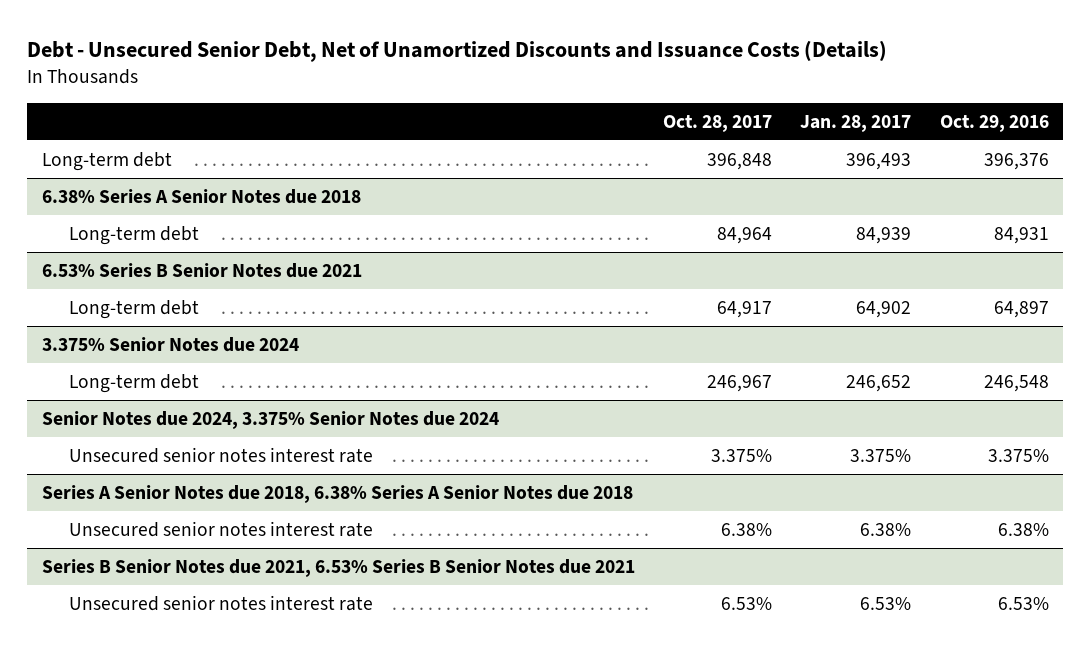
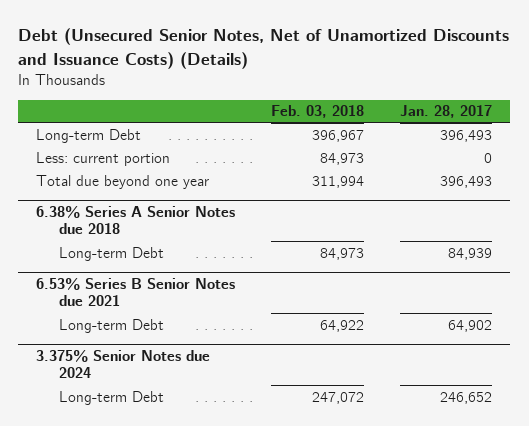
- Debt - Unsecured Senior Debt, Net of Unamortized Discounts and Issuance Costs (Details)
+ Debt (Unsecured Senior Notes, Net of Unamortized Discounts and Issuance Costs) (Details)
- | Oct. 28, 2017 | Jan. 28, 2017 | Oct. 29, 2016
+ | Feb. 03, 2018 | Jan. 28, 2017
- Long-term debt | 396,848 | 396,493 | 396,376
+ Long-term Debt | 396,967 | 396,493
+ Less: current portion | 84,973 | 0
+ Total due beyond one year | 311,994 | 396,493
@ 6.38% Series A Senior Notes due 2018
- Long-term debt | 84,964 | 84,939 | 84,931
+ Long-term Debt | 84,973 | 84,939
@ 6.53% Series B Senior Notes due 2021
- Long-term debt | 64,917 | 64,902 | 64,897
+ Long-term Debt | 64,922 | 64,902
@ 3.375% Senior Notes due 2024
- Long-term debt | 246,967 | 246,652 | 246,548
- Senior Notes due 2024, 3.375% Senior Notes due 2024
- Unsecured senior notes interest rate | 3.375% | 3.375% | 3.375%
- Series A Senior Notes due 2018, 6.38% Series A Senior Notes due 2018
- Unsecured senior notes interest rate | 6.38% | 6.38% | 6.38%
- Series B Senior Notes due 2021, 6.53% Series B Senior Notes due 2021
- Unsecured senior notes interest rate | 6.53% | 6.53% | 6.53%
@ 3.375% Senior Notes due 2024
+ Long-term Debt | 247,072 | 246,652

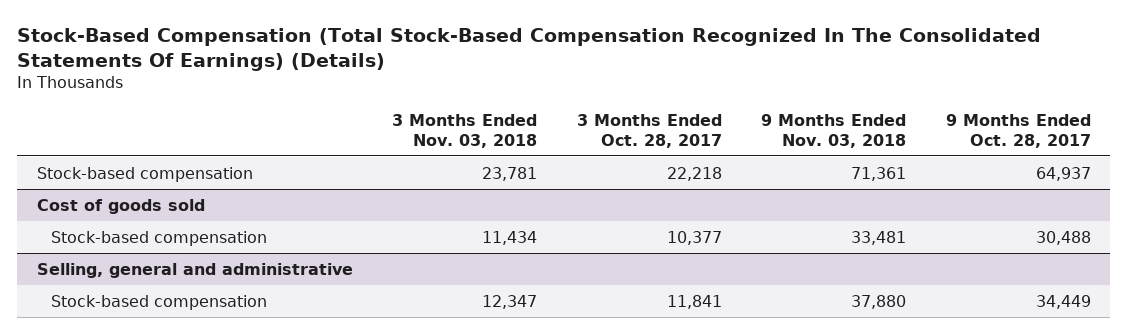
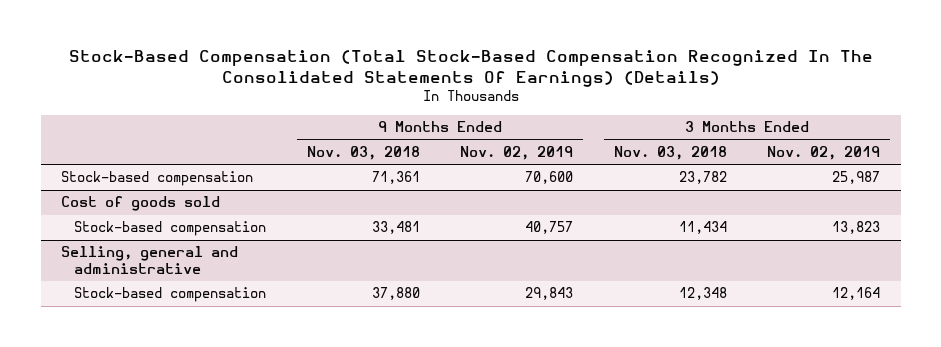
- | 3 Months Ended Nov. 03, 2018 | 3 Months Ended Oct. 28, 2017 | 9 Months Ended Nov. 03, 2018 | 9 Months Ended Oct. 28, 2017
+ | 9 Months Ended Nov. 03, 2018 | 9 Months Ended Nov. 02, 2019 | 3 Months Ended Nov. 03, 2018 | 3 Months Ended Nov. 02, 2019
- Stock-based compensation | 23,781 | 22,218 | 71,361 | 64,937
+ Stock-based compensation | 71,361 | 70,600 | 23,782 | 25,987
@ Selling, general and administrative
- Stock-based compensation | 12,347 | 11,841 | 37,880 | 34,449
+ Stock-based compensation | 37,880 | 29,843 | 12,348 | 12,164

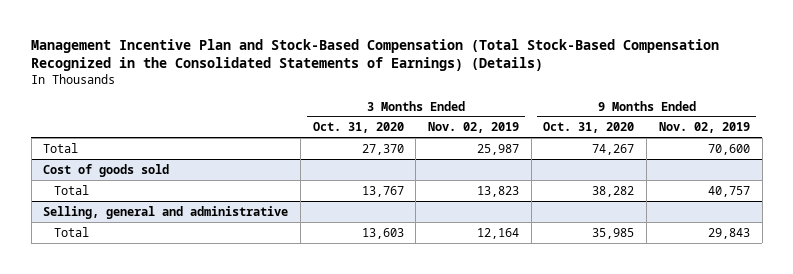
- Stock-Based Compensation (Total Stock-Based Compensation Recognized In The Consolidated Statements Of Earnings) (Details)
+ Management Incentive Plan and Stock-Based Compensation (Total Stock-Based Compensation Recognized in the Consolidated Statements of Earnings) (Details)
- | 9 Months Ended Nov. 03, 2018 | 9 Months Ended Nov. 02, 2019 | 3 Months Ended Nov. 03, 2018 | 3 Months Ended Nov. 02, 2019
+ | 3 Months Ended Oct. 31, 2020 | 3 Months Ended Nov. 02, 2019 | 9 Months Ended Oct. 31, 2020 | 9 Months Ended Nov. 02, 2019
- Stock-based compensation | 71,361 | 70,600 | 23,782 | 25,987
+ Total | 27,370 | 25,987 | 74,267 | 70,600
@ Cost of goods sold
- Stock-based compensation | 33,481 | 40,757 | 11,434 | 13,823
+ Total | 13,767 | 13,823 | 38,282 | 40,757
@ Selling, general and administrative
- Stock-based compensation | 37,880 | 29,843 | 12,348 | 12,164
+ Total | 13,603 | 12,164 | 35,985 | 29,843

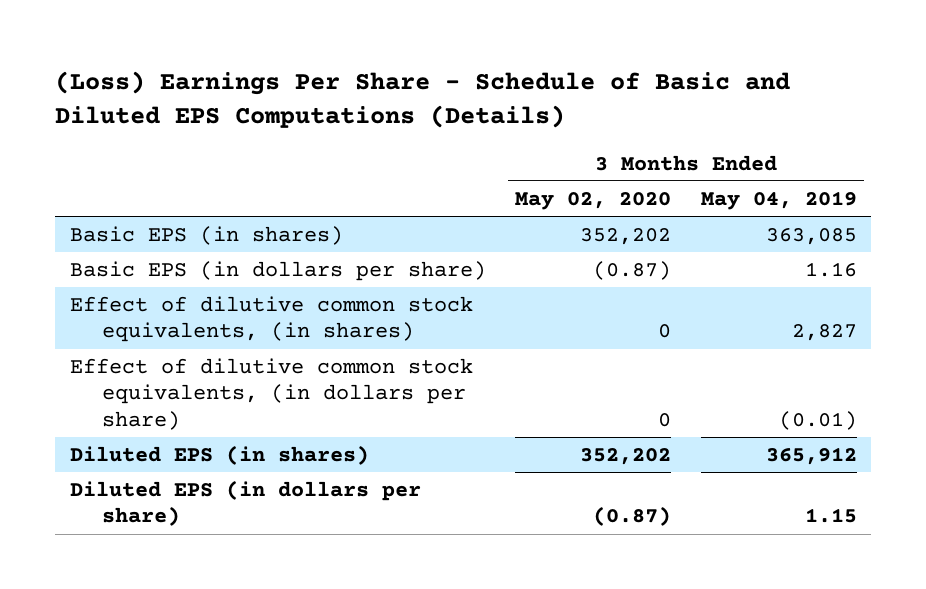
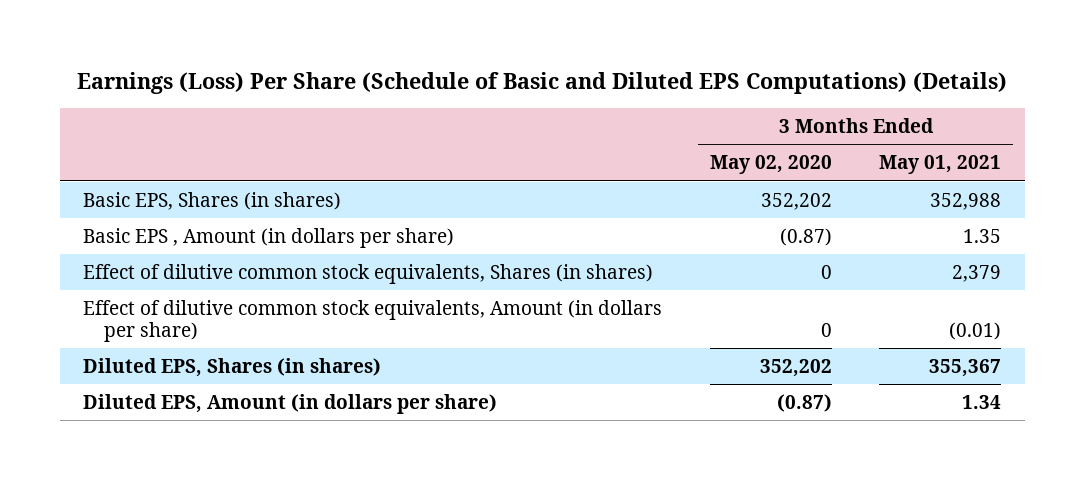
- (Loss) Earnings Per Share - Schedule of Basic and Diluted EPS Computations (Details)
+ Earnings (Loss) Per Share (Schedule of Basic and Diluted EPS Computations) (Details)
- | 3 Months Ended May 02, 2020 | 3 Months Ended May 04, 2019
+ | 3 Months Ended May 02, 2020 | 3 Months Ended May 01, 2021
- Basic EPS (in shares) | 352,202 | 363,085
- Basic EPS (in dollars per share) | (0.87) | 1.16
- Effect of dilutive common stock equivalents, (in shares) | 0 | 2,827
- Effect of dilutive common stock equivalents, (in dollars per share) | 0 | (0.01)
- Diluted EPS (in shares) | 352,202 | 365,912
- Diluted EPS (in dollars per share) | (0.87) | 1.15
+ Basic EPS, Shares (in shares) | 352,202 | 352,988
+ Basic EPS , Amount (in dollars per share) | (0.87) | 1.35
+ Effect of dilutive common stock equivalents, Shares (in shares) | 0 | 2,379
+ Effect of dilutive common stock equivalents, Amount (in dollars per share) | 0 | (0.01)
+ Diluted EPS, Shares (in shares) | 352,202 | 355,367
+ Diluted EPS, Amount (in dollars per share) | (0.87) | 1.34

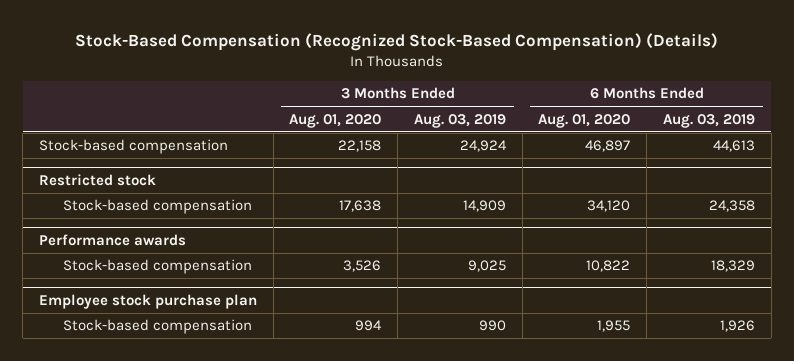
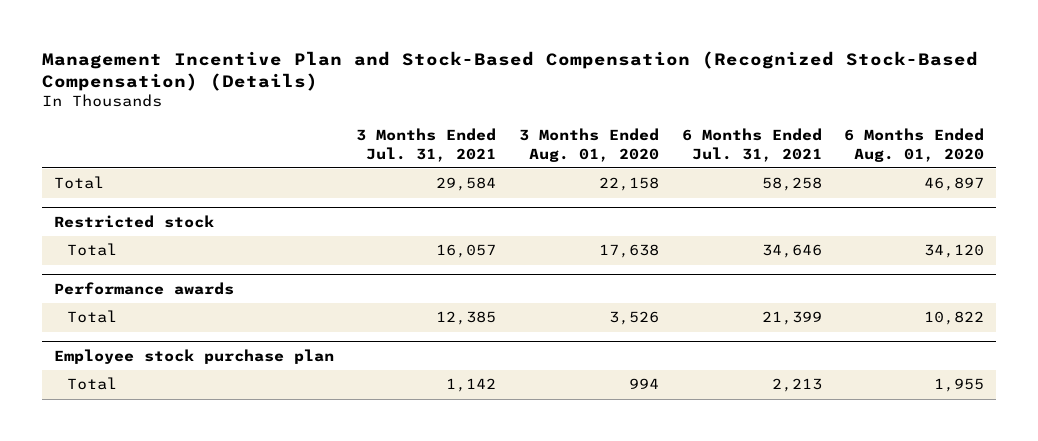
- Stock-Based Compensation (Recognized Stock-Based Compensation) (Details)
+ Management Incentive Plan and Stock-Based Compensation (Recognized Stock-Based Compensation) (Details)
- | 3 Months Ended Aug. 01, 2020 | 3 Months Ended Aug. 03, 2019 | 6 Months Ended Aug. 01, 2020 | 6 Months Ended Aug. 03, 2019
+ | 3 Months Ended Jul. 31, 2021 | 3 Months Ended Aug. 01, 2020 | 6 Months Ended Jul. 31, 2021 | 6 Months Ended Aug. 01, 2020
- Stock-based compensation | 22,158 | 24,924 | 46,897 | 44,613
+ Total | 29,584 | 22,158 | 58,258 | 46,897
@ Restricted stock
- Stock-based compensation | 17,638 | 14,909 | 34,120 | 24,358
+ Total | 16,057 | 17,638 | 34,646 | 34,120
@ Performance awards
- Stock-based compensation | 3,526 | 9,025 | 10,822 | 18,329
+ Total | 12,385 | 3,526 | 21,399 | 10,822
@ Employee stock purchase plan
- Stock-based compensation | 994 | 990 | 1,955 | 1,926
+ Total | 1,142 | 994 | 2,213 | 1,955

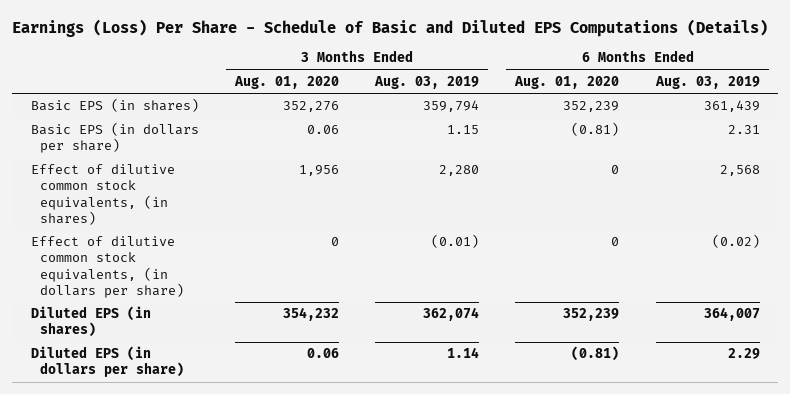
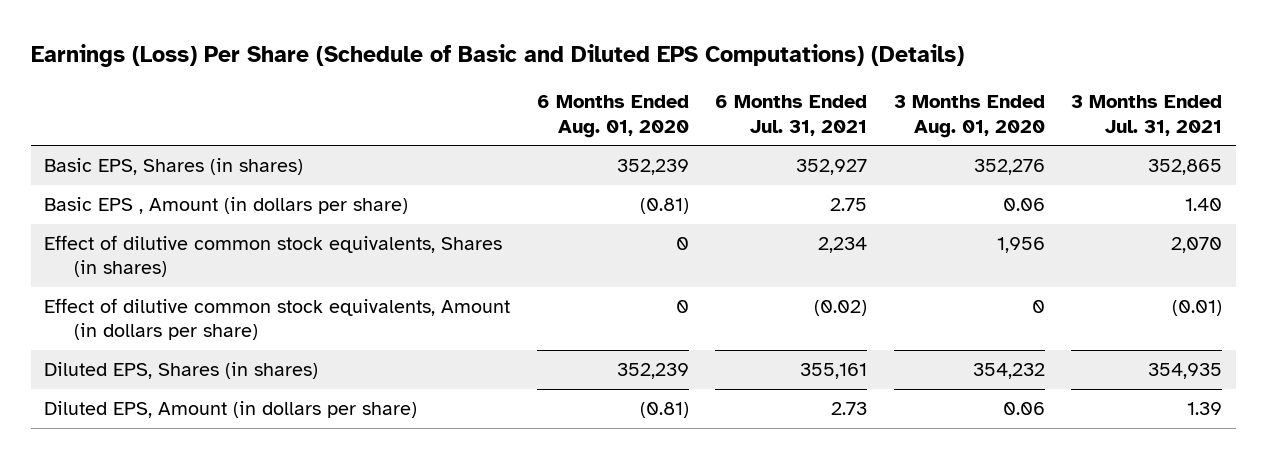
- Earnings (Loss) Per Share - Schedule of Basic and Diluted EPS Computations (Details)
+ Earnings (Loss) Per Share (Schedule of Basic and Diluted EPS Computations) (Details)
- | 3 Months Ended Aug. 01, 2020 | 3 Months Ended Aug. 03, 2019 | 6 Months Ended Aug. 01, 2020 | 6 Months Ended Aug. 03, 2019
+ | 6 Months Ended Aug. 01, 2020 | 6 Months Ended Jul. 31, 2021 | 3 Months Ended Aug. 01, 2020 | 3 Months Ended Jul. 31, 2021
- Basic EPS (in shares) | 352,276 | 359,794 | 352,239 | 361,439
- Basic EPS (in dollars per share) | 0.06 | 1.15 | (0.81) | 2.31
- Effect of dilutive common stock equivalents, (in shares) | 1,956 | 2,280 | 0 | 2,568
- Effect of dilutive common stock equivalents, (in dollars per share) | 0 | (0.01) | 0 | (0.02)
- Diluted EPS (in shares) | 354,232 | 362,074 | 352,239 | 364,007
- Diluted EPS (in dollars per share) | 0.06 | 1.14 | (0.81) | 2.29
+ Basic EPS, Shares (in shares) | 352,239 | 352,927 | 352,276 | 352,865
+ Basic EPS , Amount (in dollars per share) | (0.81) | 2.75 | 0.06 | 1.40
+ Effect of dilutive common stock equivalents, Shares (in shares) | 0 | 2,234 | 1,956 | 2,070
+ Effect of dilutive common stock equivalents, Amount (in dollars per share) | 0 | (0.02) | 0 | (0.01)
+ Diluted EPS, Shares (in shares) | 352,239 | 355,161 | 354,232 | 354,935
+ Diluted EPS, Amount (in dollars per share) | (0.81) | 2.73 | 0.06 | 1.39

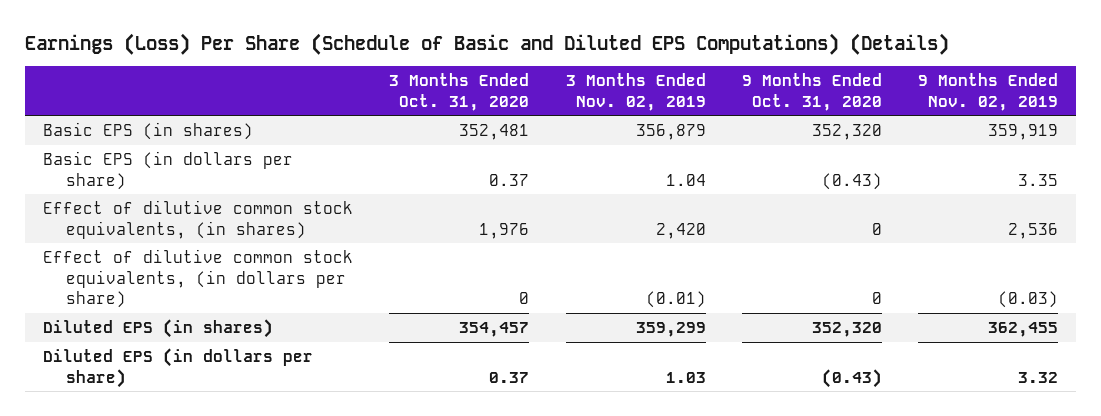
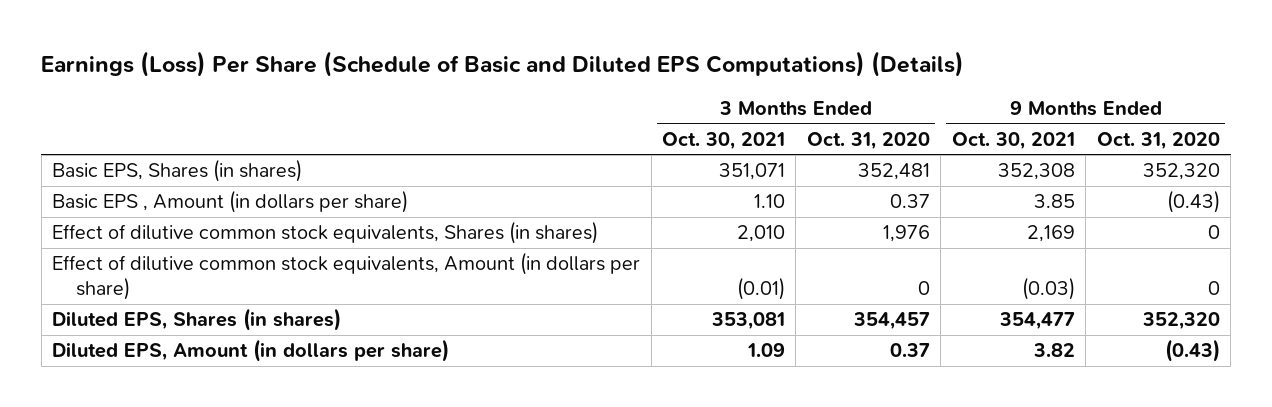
- | 3 Months Ended Oct. 31, 2020 | 3 Months Ended Nov. 02, 2019 | 9 Months Ended Oct. 31, 2020 | 9 Months Ended Nov. 02, 2019
+ | 3 Months Ended Oct. 30, 2021 | 3 Months Ended Oct. 31, 2020 | 9 Months Ended Oct. 30, 2021 | 9 Months Ended Oct. 31, 2020
- Basic EPS (in shares) | 352,481 | 356,879 | 352,320 | 359,919
- Basic EPS (in dollars per share) | 0.37 | 1.04 | (0.43) | 3.35
- Effect of dilutive common stock equivalents, (in shares) | 1,976 | 2,420 | 0 | 2,536
- Effect of dilutive common stock equivalents, (in dollars per share) | 0 | (0.01) | 0 | (0.03)
- Diluted EPS (in shares) | 354,457 | 359,299 | 352,320 | 362,455
- Diluted EPS (in dollars per share) | 0.37 | 1.03 | (0.43) | 3.32
+ Basic EPS, Shares (in shares) | 351,071 | 352,481 | 352,308 | 352,320
+ Basic EPS , Amount (in dollars per share) | 1.10 | 0.37 | 3.85 | (0.43)
+ Effect of dilutive common stock equivalents, Shares (in shares) | 2,010 | 1,976 | 2,169 | 0
+ Effect of dilutive common stock equivalents, Amount (in dollars per share) | (0.01) | 0 | (0.03) | 0
+ Diluted EPS, Shares (in shares) | 353,081 | 354,457 | 354,477 | 352,320
+ Diluted EPS, Amount (in dollars per share) | 1.09 | 0.37 | 3.82 | (0.43)

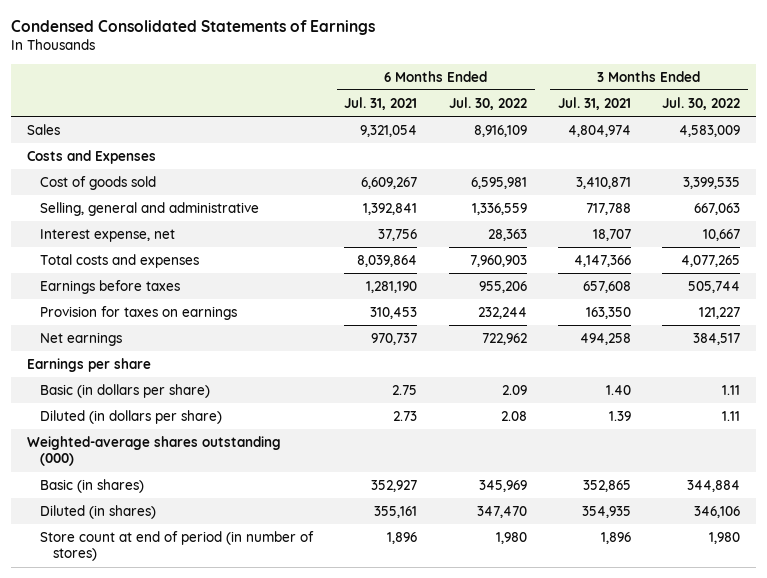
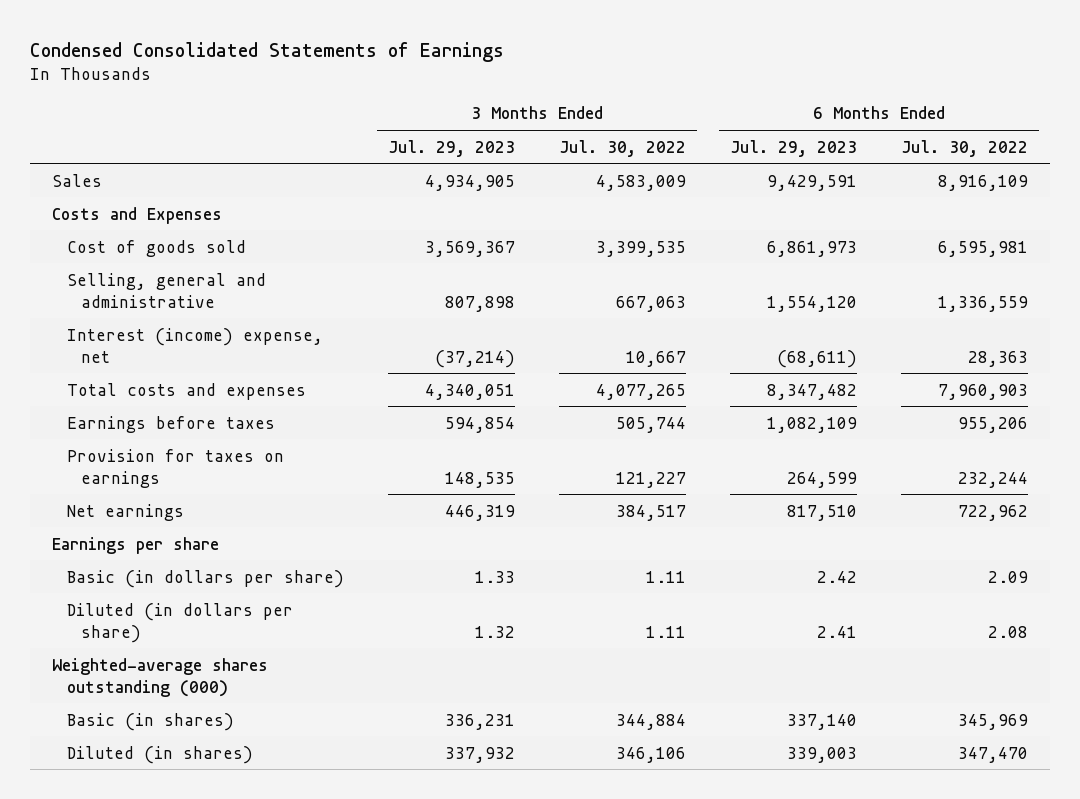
- | 6 Months Ended Jul. 31, 2021 | 6 Months Ended Jul. 30, 2022 | 3 Months Ended Jul. 31, 2021 | 3 Months Ended Jul. 30, 2022
+ | 3 Months Ended Jul. 29, 2023 | 3 Months Ended Jul. 30, 2022 | 6 Months Ended Jul. 29, 2023 | 6 Months Ended Jul. 30, 2022
- Interest expense, net | 37,756 | 28,363 | 18,707 | 10,667
+ Interest (income) expense, net | (37,214) | 10,667 | (68,611) | 28,363
- Store count at end of period (in number of stores) | 1,896 | 1,980 | 1,896 | 1,980

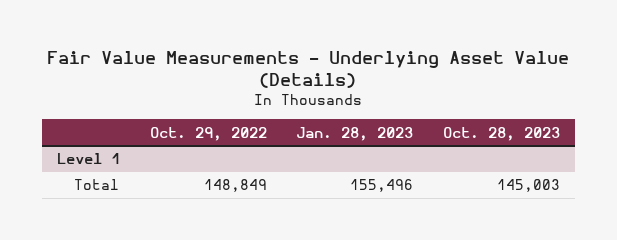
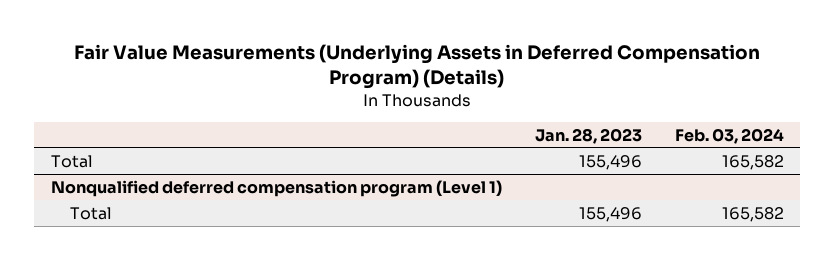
- Fair Value Measurements - Underlying Asset Value (Details)
+ Fair Value Measurements (Underlying Assets in Deferred Compensation Program) (Details)
- | Oct. 29, 2022 | Jan. 28, 2023 | Oct. 28, 2023
+ | Jan. 28, 2023 | Feb. 03, 2024
- Level 1
+ Nonqualified deferred compensation program (Level 1)
+ Total | 155,496 | 165,582

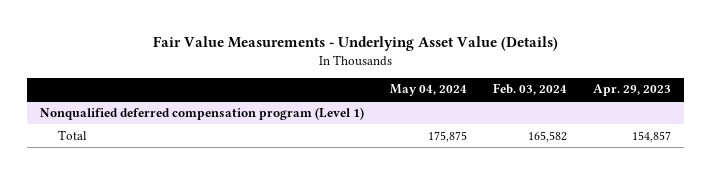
- Fair Value Measurements (Underlying Assets in Deferred Compensation Program) (Details)
+ Fair Value Measurements - Underlying Asset Value (Details)
- | Jan. 28, 2023 | Feb. 03, 2024
+ | May 04, 2024 | Feb. 03, 2024 | Apr. 29, 2023
- Total | 155,496 | 165,582

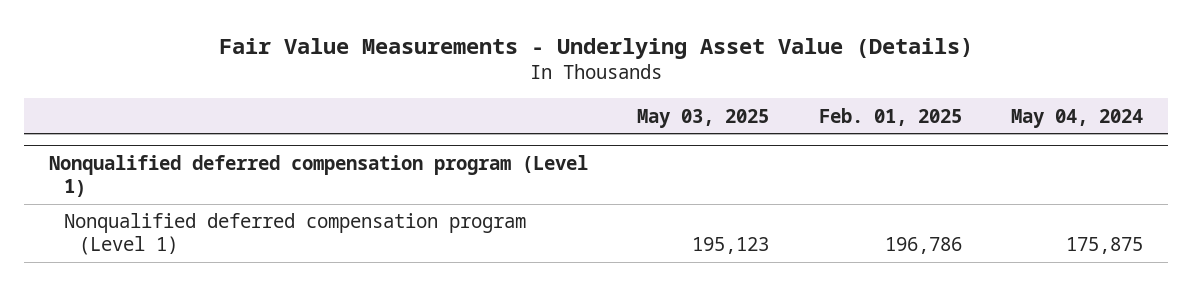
- | May 04, 2024 | Feb. 03, 2024 | Apr. 29, 2023
+ | May 03, 2025 | Feb. 01, 2025 | May 04, 2024
@ Nonqualified deferred compensation program (Level 1)
- Total | 175,875 | 165,582 | 154,857
+ Nonqualified deferred compensation program (Level 1) | 195,123 | 196,786 | 175,875

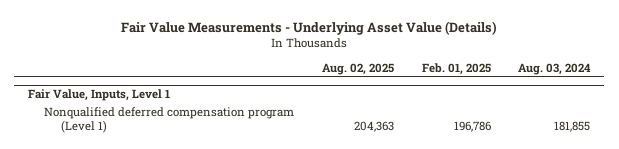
- | May 03, 2025 | Feb. 01, 2025 | May 04, 2024
+ | Aug. 02, 2025 | Feb. 01, 2025 | Aug. 03, 2024
- Nonqualified deferred compensation program (Level 1)
+ Fair Value, Inputs, Level 1

